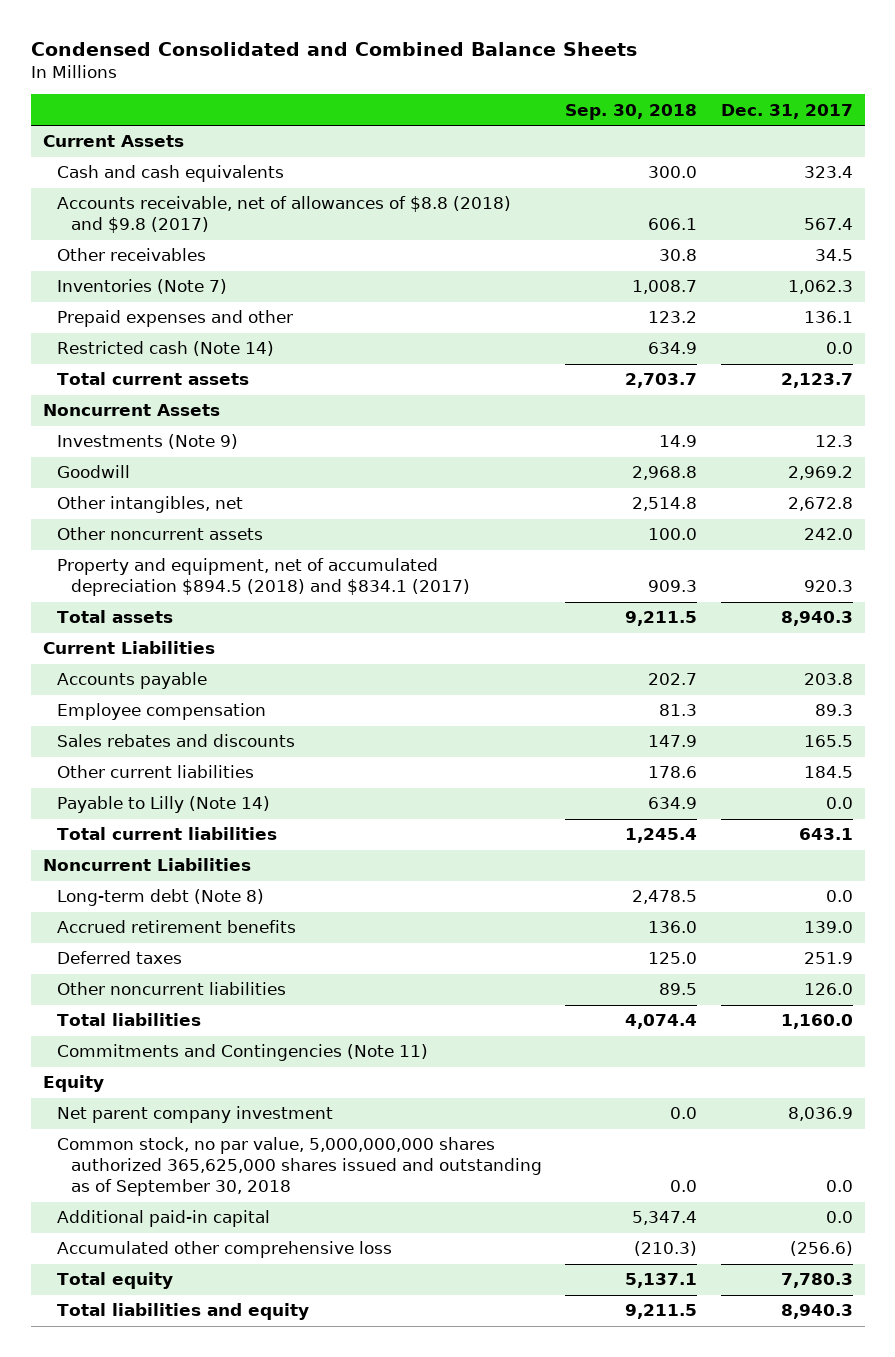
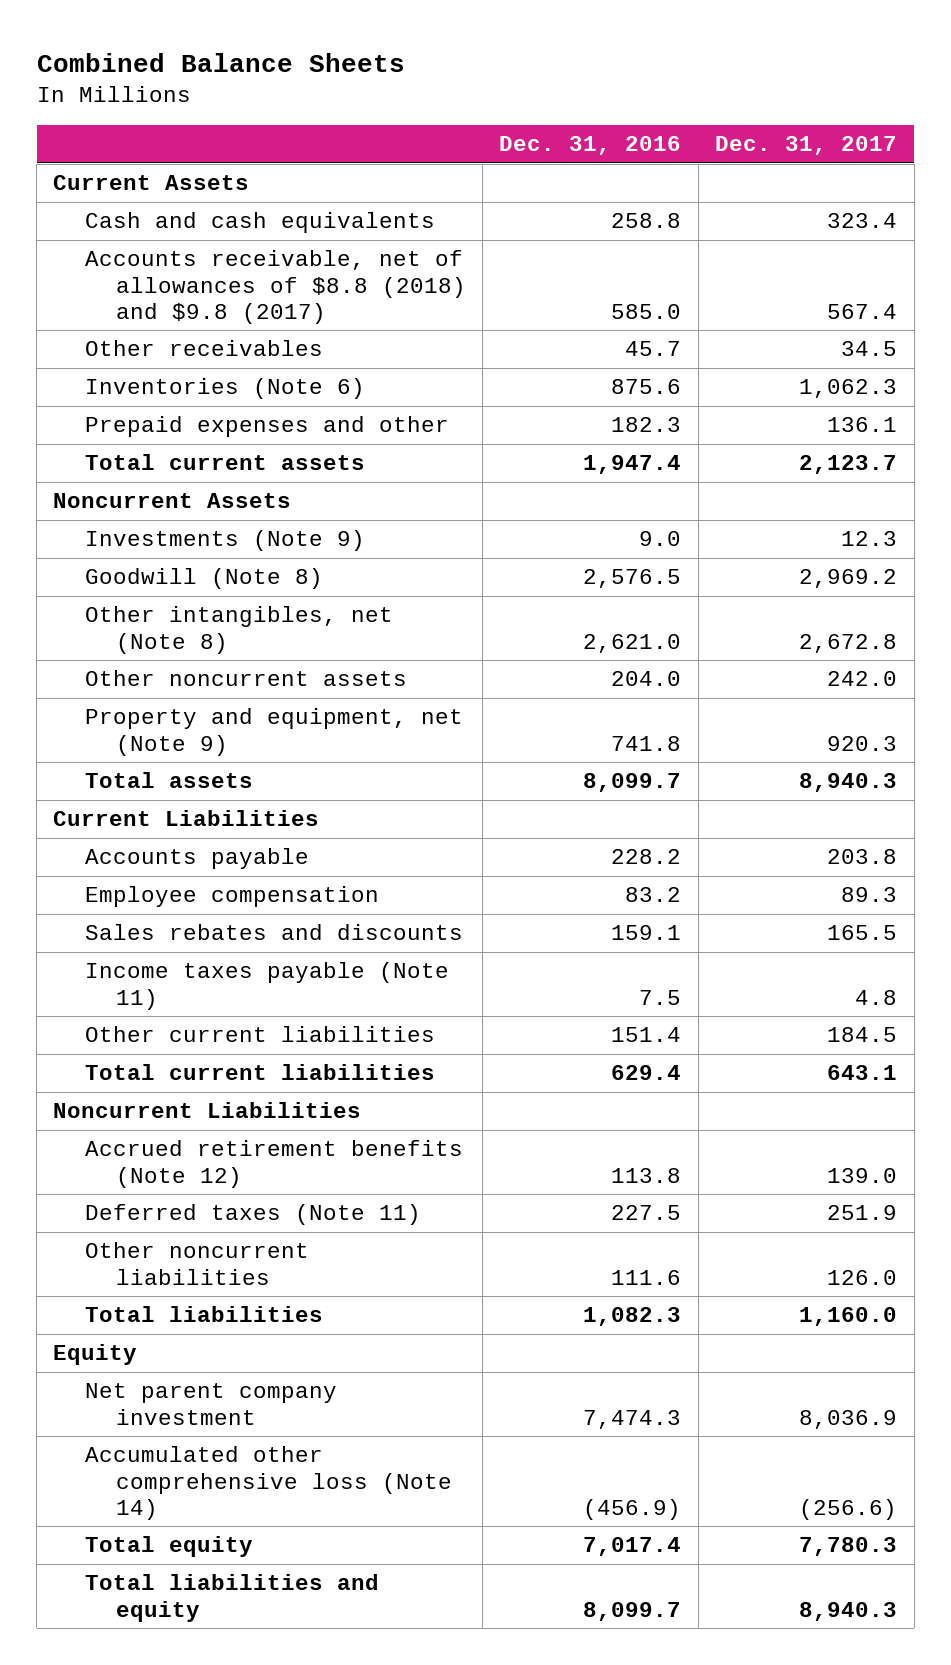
- Condensed Consolidated and Combined Balance Sheets
+ Combined Balance Sheets
- | Sep. 30, 2018 | Dec. 31, 2017
+ | Dec. 31, 2016 | Dec. 31, 2017
- Inventories (Note 7) | 1,008.7 | 1,062.3
+ Inventories (Note 6) | 875.6 | 1,062.3
- Restricted cash (Note 14) | 634.9 | 0.0
- Goodwill | 2,968.8 | 2,969.2
- Other intangibles, net | 2,514.8 | 2,672.8
+ Goodwill (Note 8) | 2,576.5 | 2,969.2
+ Other intangibles, net (Note 8) | 2,621.0 | 2,672.8
- Property and equipment, net of accumulated depreciation $894.5 (2018) and $834.1 (2017) | 909.3 | 920.3
+ Property and equipment, net (Note 9) | 741.8 | 920.3
+ Income taxes payable (Note 11) | 7.5 | 4.8
- Payable to Lilly (Note 14) | 634.9 | 0.0
- Long-term debt (Note 8) | 2,478.5 | 0.0
- Accrued retirement benefits | 136.0 | 139.0
- Deferred taxes | 125.0 | 251.9
+ Accrued retirement benefits (Note 12) | 113.8 | 139.0
+ Deferred taxes (Note 11) | 227.5 | 251.9
- Commitments and Contingencies (Note 11)
- Common stock, no par value, 5,000,000,000 shares authorized 365,625,000 shares issued and outstanding as of September 30, 2018 | 0.0 | 0.0
- Additional paid-in capital | 5,347.4 | 0.0
- Accumulated other comprehensive loss | (210.3) | (256.6)
+ Accumulated other comprehensive loss (Note 14) | (456.9) | (256.6)

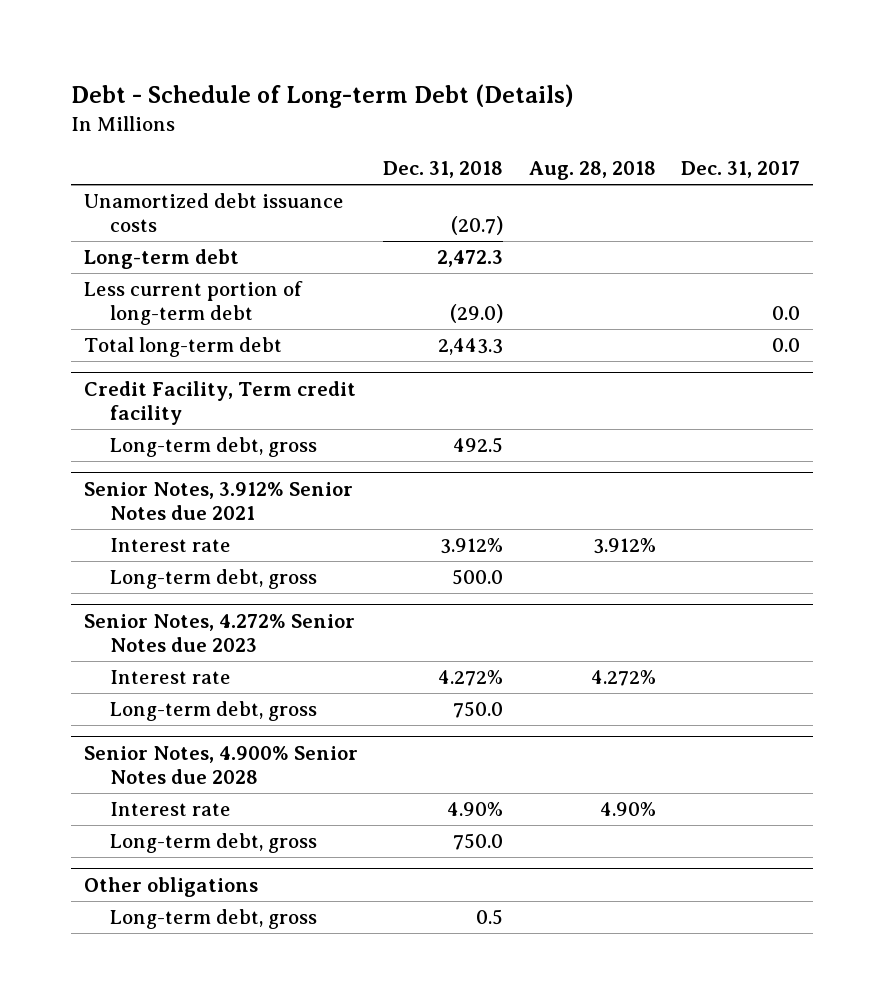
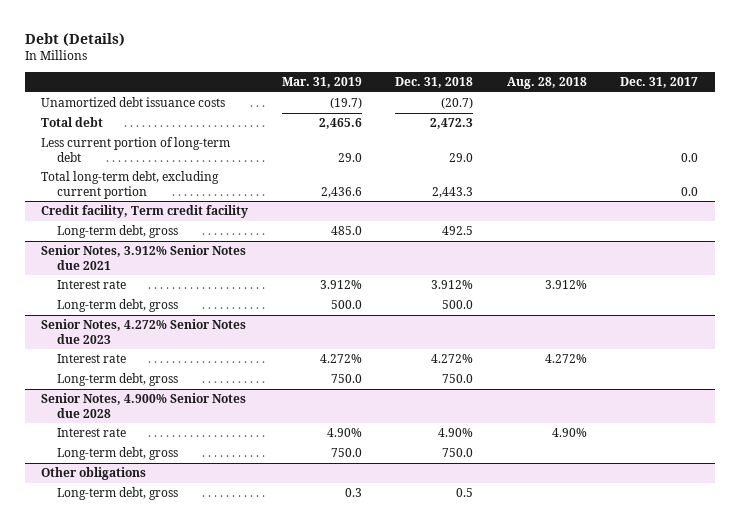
- Debt - Schedule of Long-term Debt (Details)
+ Debt (Details)
- | Dec. 31, 2018 | Aug. 28, 2018 | Dec. 31, 2017
+ | Mar. 31, 2019 | Dec. 31, 2018 | Aug. 28, 2018 | Dec. 31, 2017
- Long-term debt | 2,472.3 | |
- Less current portion of long-term debt | (29.0) | | 0.0
- Total long-term debt | 2,443.3 | | 0.0
- Credit Facility, Term credit facility
+ Total debt | 2,465.6 | 2,472.3 | |
+ Less current portion of long-term debt | 29.0 | 29.0 | | 0.0
+ Total long-term debt, excluding current portion | 2,436.6 | 2,443.3 | | 0.0
+ Credit facility, Term credit facility

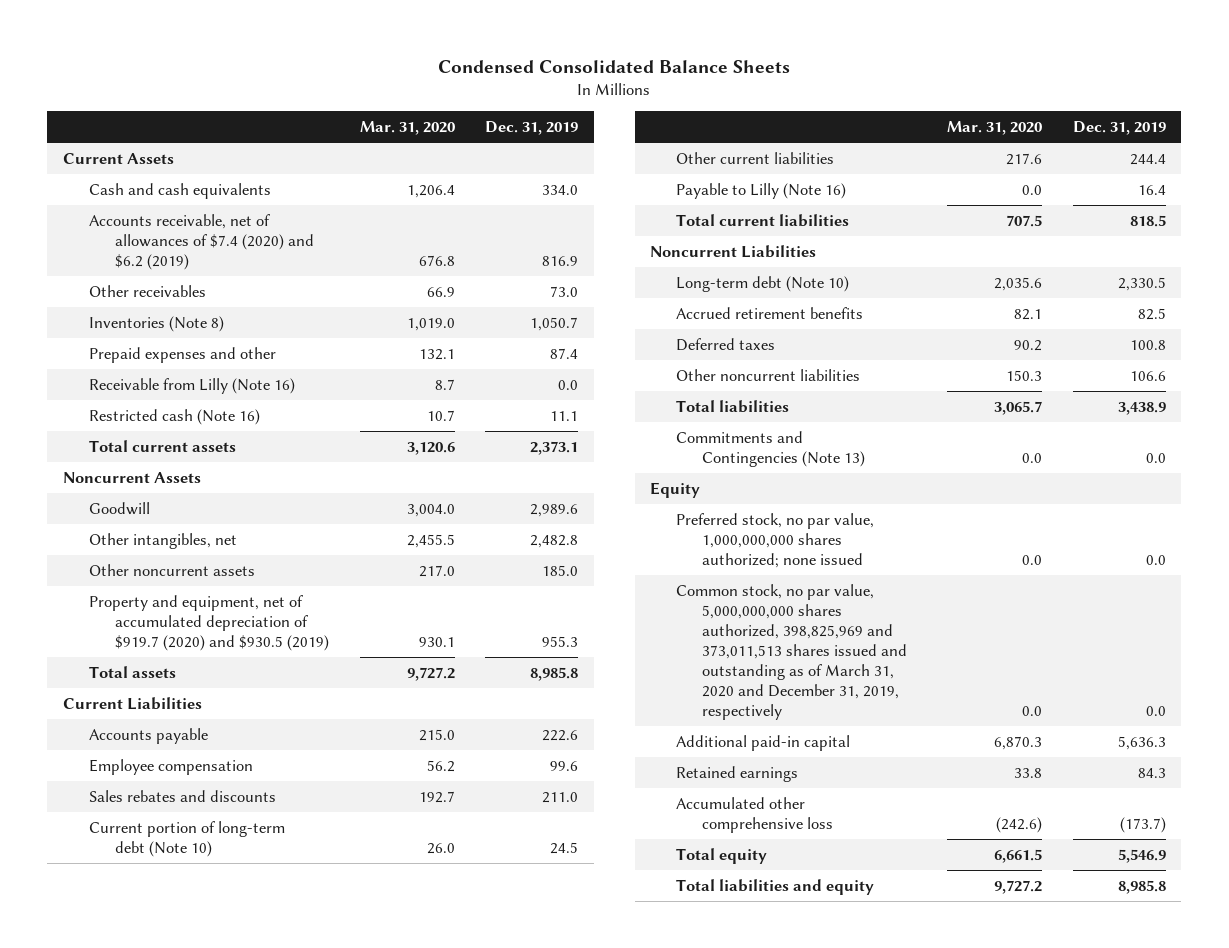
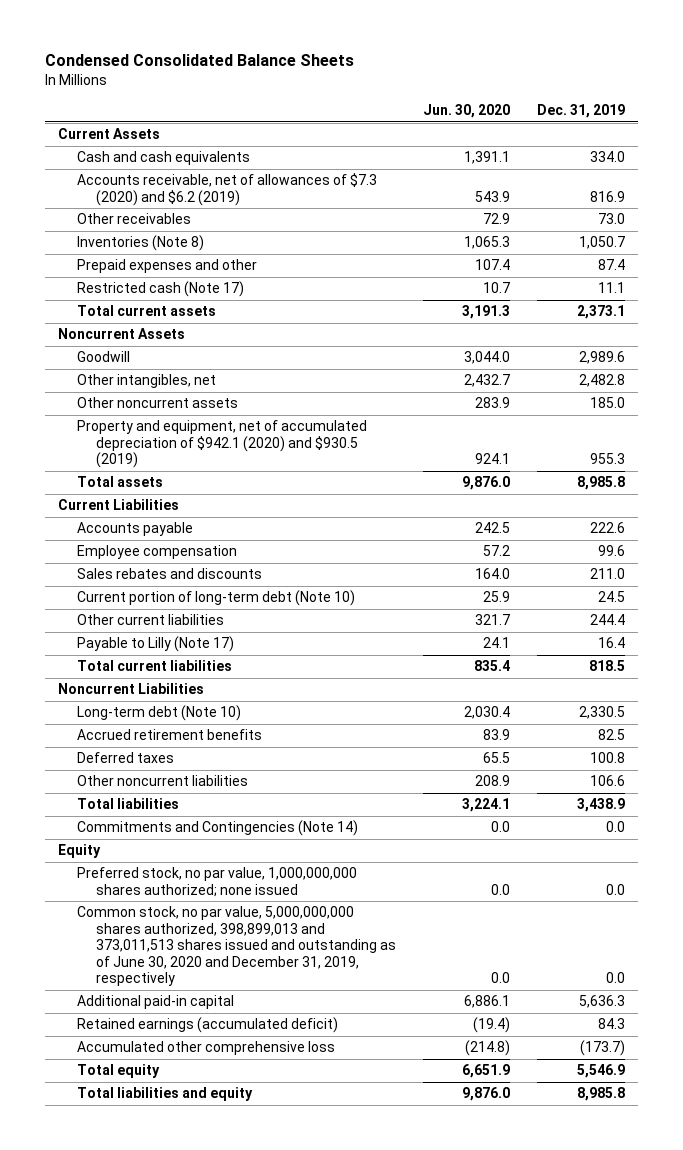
- | Mar. 31, 2020 | Dec. 31, 2019
+ | Jun. 30, 2020 | Dec. 31, 2019
- Accounts receivable, net of allowances of $7.4 (2020) and $6.2 (2019) | 676.8 | 816.9
+ Accounts receivable, net of allowances of $7.3 (2020) and $6.2 (2019) | 543.9 | 816.9
- Receivable from Lilly (Note 16) | 8.7 | 0.0
- Restricted cash (Note 16) | 10.7 | 11.1
+ Restricted cash (Note 17) | 10.7 | 11.1
- Property and equipment, net of accumulated depreciation of $919.7 (2020) and $930.5 (2019) | 930.1 | 955.3
+ Property and equipment, net of accumulated depreciation of $942.1 (2020) and $930.5 (2019) | 924.1 | 955.3
- Payable to Lilly (Note 16) | 0.0 | 16.4
+ Payable to Lilly (Note 17) | 24.1 | 16.4
- Commitments and Contingencies (Note 13) | 0.0 | 0.0
+ Commitments and Contingencies (Note 14) | 0.0 | 0.0
- Common stock, no par value, 5,000,000,000 shares authorized, 398,825,969 and 373,011,513 shares issued and outstanding as of March 31, 2020 and December 31, 2019, respectively | 0.0 | 0.0
+ Common stock, no par value, 5,000,000,000 shares authorized, 398,899,013 and 373,011,513 shares issued and outstanding as of June 30, 2020 and December 31, 2019, respectively | 0.0 | 0.0
- Retained earnings | 33.8 | 84.3
+ Retained earnings (accumulated deficit) | (19.4) | 84.3

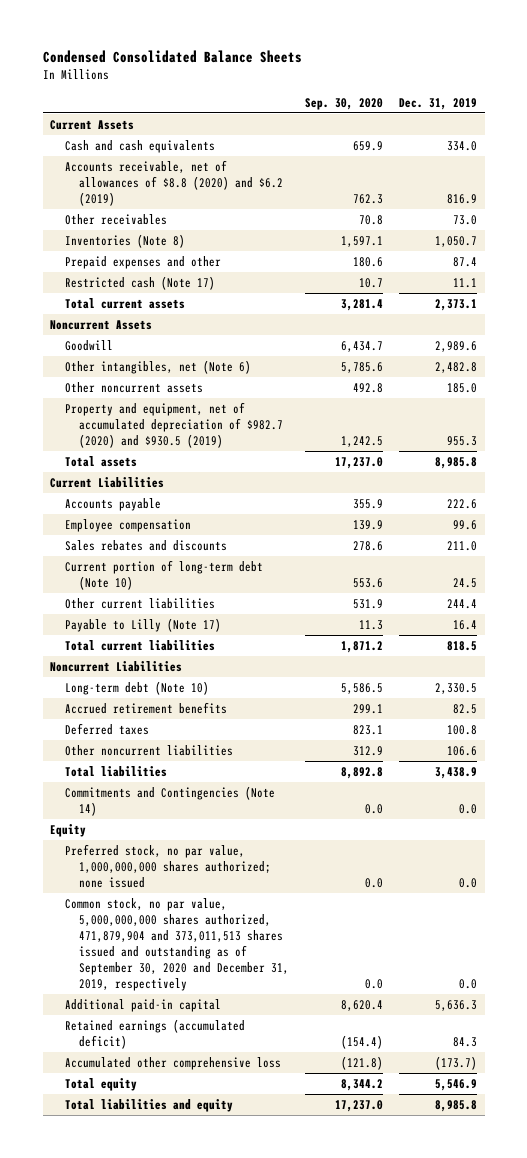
- | Jun. 30, 2020 | Dec. 31, 2019
+ | Sep. 30, 2020 | Dec. 31, 2019
- Accounts receivable, net of allowances of $7.3 (2020) and $6.2 (2019) | 543.9 | 816.9
+ Accounts receivable, net of allowances of $8.8 (2020) and $6.2 (2019) | 762.3 | 816.9
- Other intangibles, net | 2,432.7 | 2,482.8
+ Other intangibles, net (Note 6) | 5,785.6 | 2,482.8
- Property and equipment, net of accumulated depreciation of $942.1 (2020) and $930.5 (2019) | 924.1 | 955.3
+ Property and equipment, net of accumulated depreciation of $982.7 (2020) and $930.5 (2019) | 1,242.5 | 955.3
- Common stock, no par value, 5,000,000,000 shares authorized, 398,899,013 and 373,011,513 shares issued and outstanding as of June 30, 2020 and December 31, 2019, respectively | 0.0 | 0.0
+ Common stock, no par value, 5,000,000,000 shares authorized, 471,879,904 and 373,011,513 shares issued and outstanding as of September 30, 2020 and December 31, 2019, respectively | 0.0 | 0.0

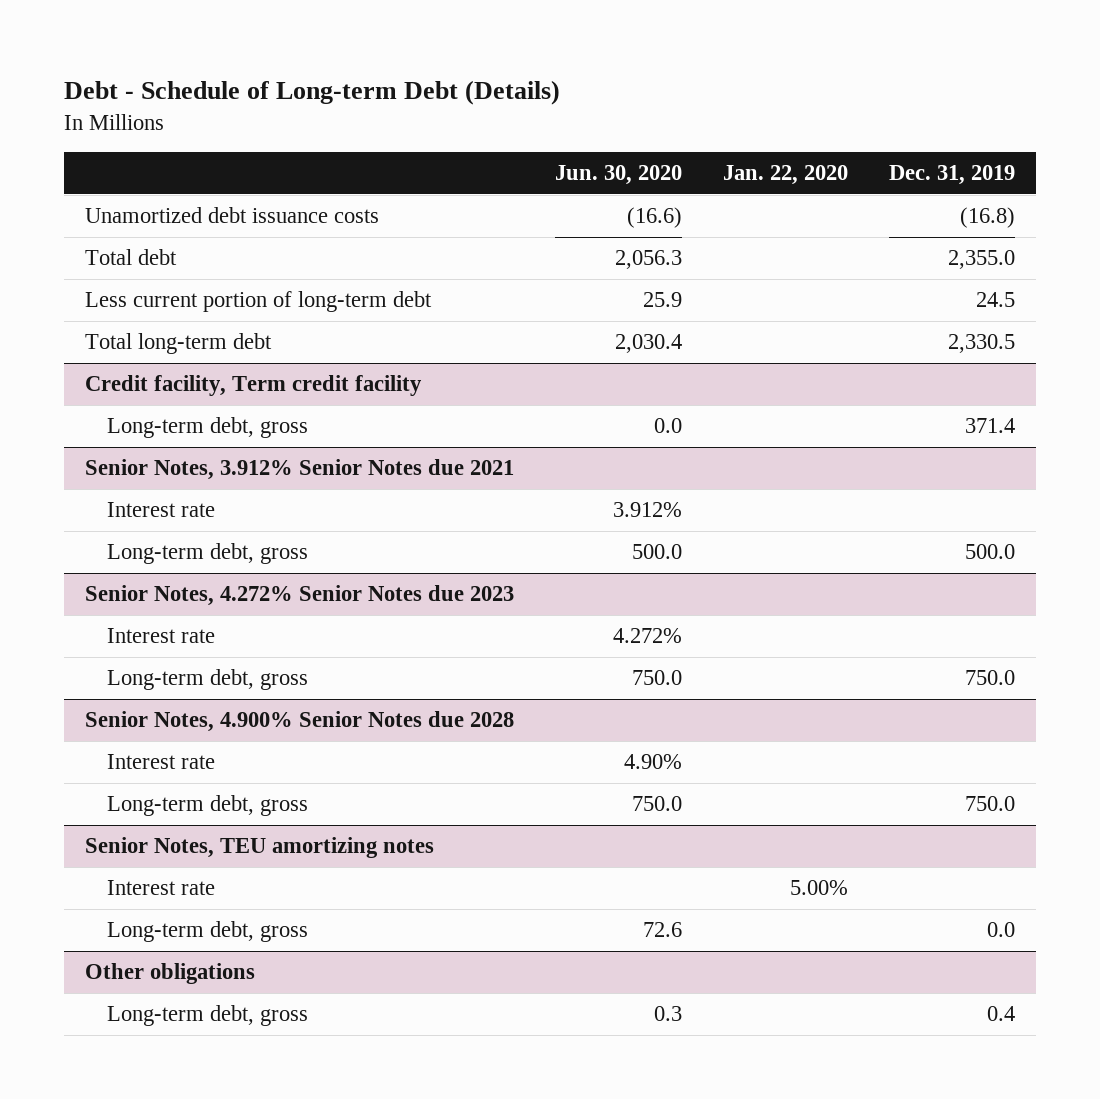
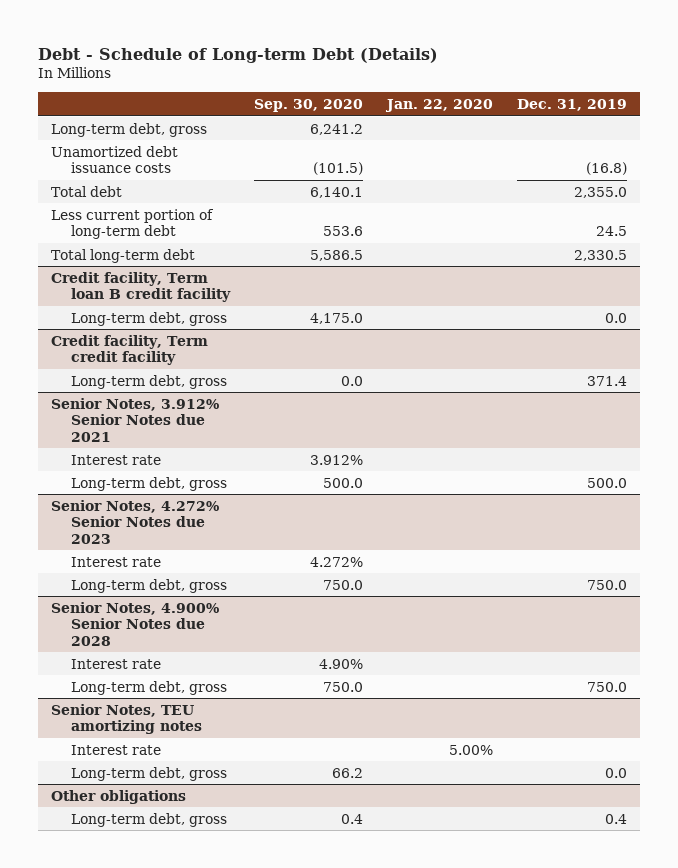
- | Jun. 30, 2020 | Jan. 22, 2020 | Dec. 31, 2019
+ | Sep. 30, 2020 | Jan. 22, 2020 | Dec. 31, 2019
+ Long-term debt, gross | 6,241.2 | |
+ Credit facility, Term loan B credit facility
+ Long-term debt, gross | 4,175.0 | | 0.0

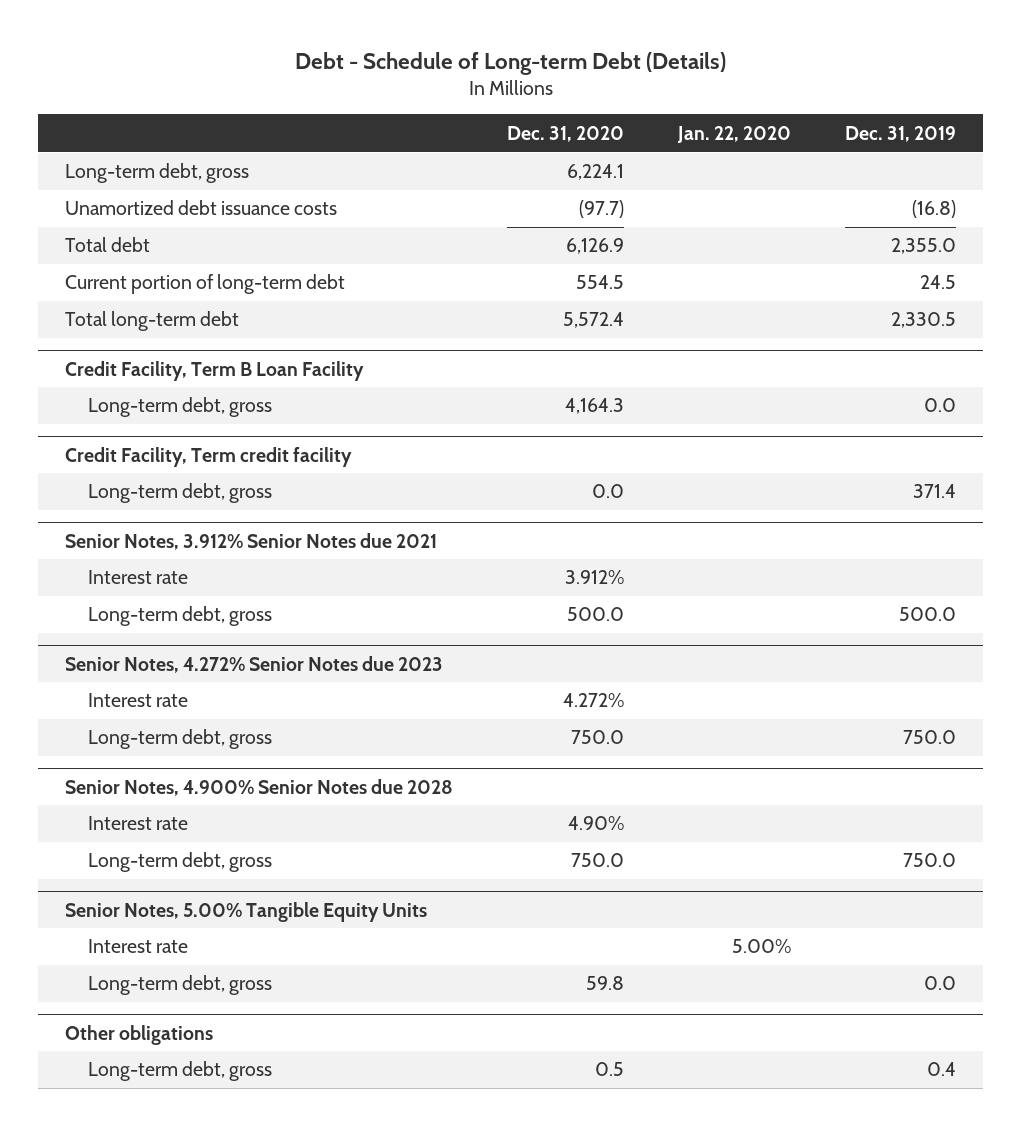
- | Sep. 30, 2020 | Jan. 22, 2020 | Dec. 31, 2019
+ | Dec. 31, 2020 | Jan. 22, 2020 | Dec. 31, 2019
- Less current portion of long-term debt | 553.6 | | 24.5
+ Current portion of long-term debt | 554.5 | | 24.5
- Credit facility, Term loan B credit facility
+ Credit Facility, Term B Loan Facility
- Credit facility, Term credit facility
+ Credit Facility, Term credit facility
- Senior Notes, TEU amortizing notes
+ Senior Notes, 5.00% Tangible Equity Units

